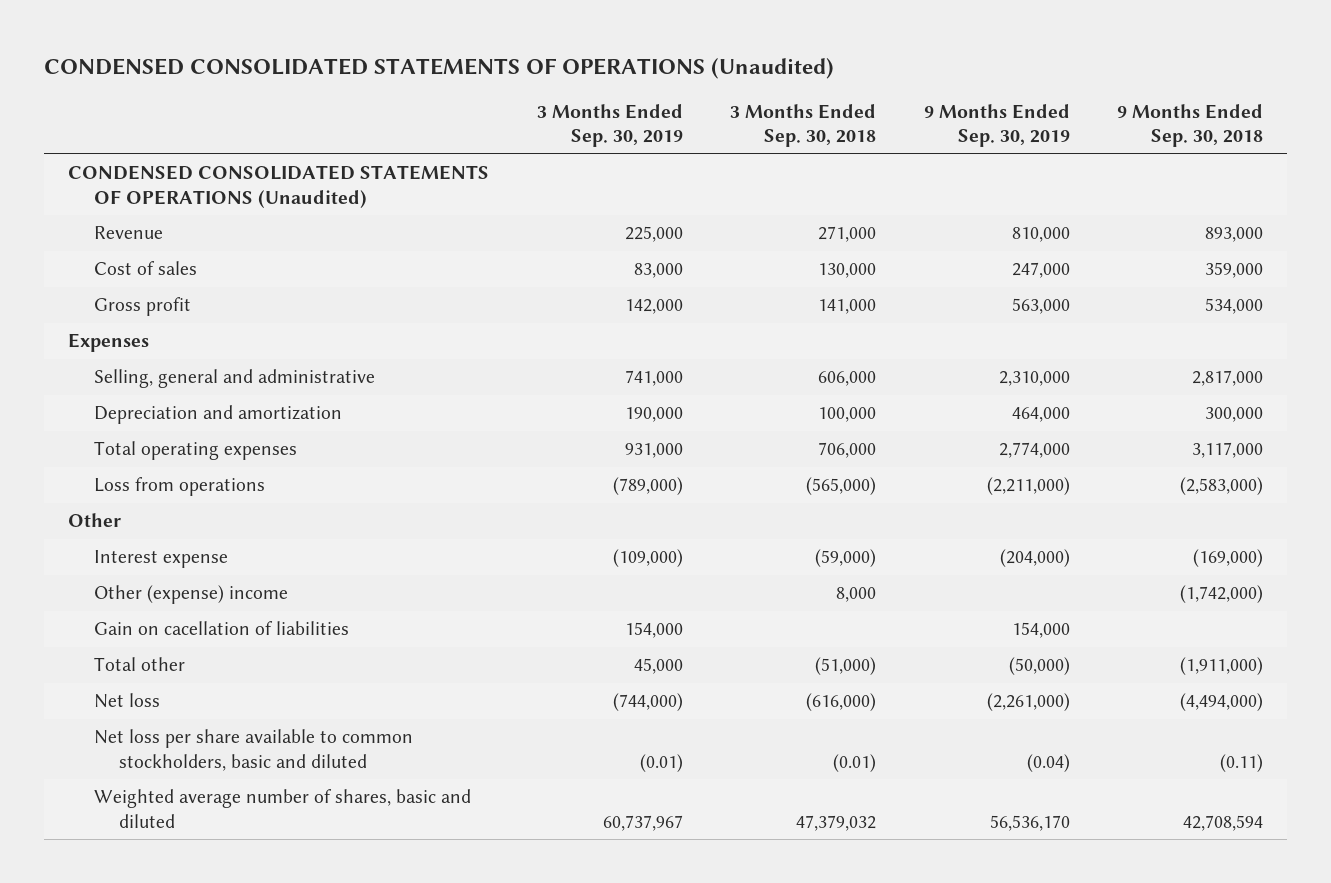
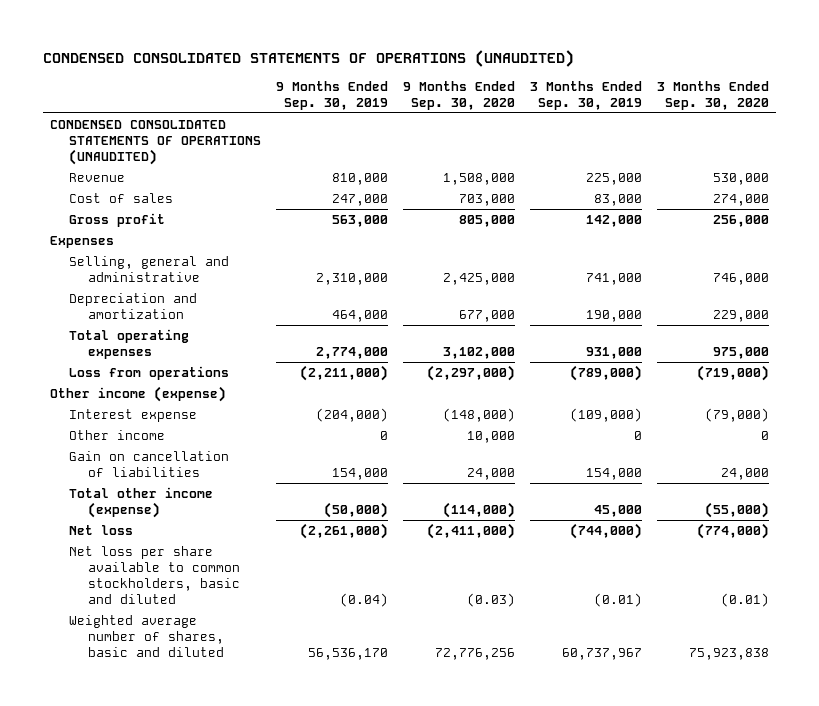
- CONDENSED CONSOLIDATED STATEMENTS OF OPERATIONS (Unaudited)
+ CONDENSED CONSOLIDATED STATEMENTS OF OPERATIONS (UNAUDITED)
- | 3 Months Ended Sep. 30, 2019 | 3 Months Ended Sep. 30, 2018 | 9 Months Ended Sep. 30, 2019 | 9 Months Ended Sep. 30, 2018
+ | 9 Months Ended Sep. 30, 2019 | 9 Months Ended Sep. 30, 2020 | 3 Months Ended Sep. 30, 2019 | 3 Months Ended Sep. 30, 2020
- CONDENSED CONSOLIDATED STATEMENTS OF OPERATIONS (Unaudited)
+ CONDENSED CONSOLIDATED STATEMENTS OF OPERATIONS (UNAUDITED)
- Other
+ Other income (expense)
- Other (expense) income | | 8,000 | | (1,742,000)
- Gain on cacellation of liabilities | 154,000 | | 154,000 |
- Total other | 45,000 | (51,000) | (50,000) | (1,911,000)
+ Other income | 0 | 10,000 | 0 | 0
+ Gain on cancellation of liabilities | 154,000 | 24,000 | 154,000 | 24,000
+ Total other income (expense) | (50,000) | (114,000) | 45,000 | (55,000)

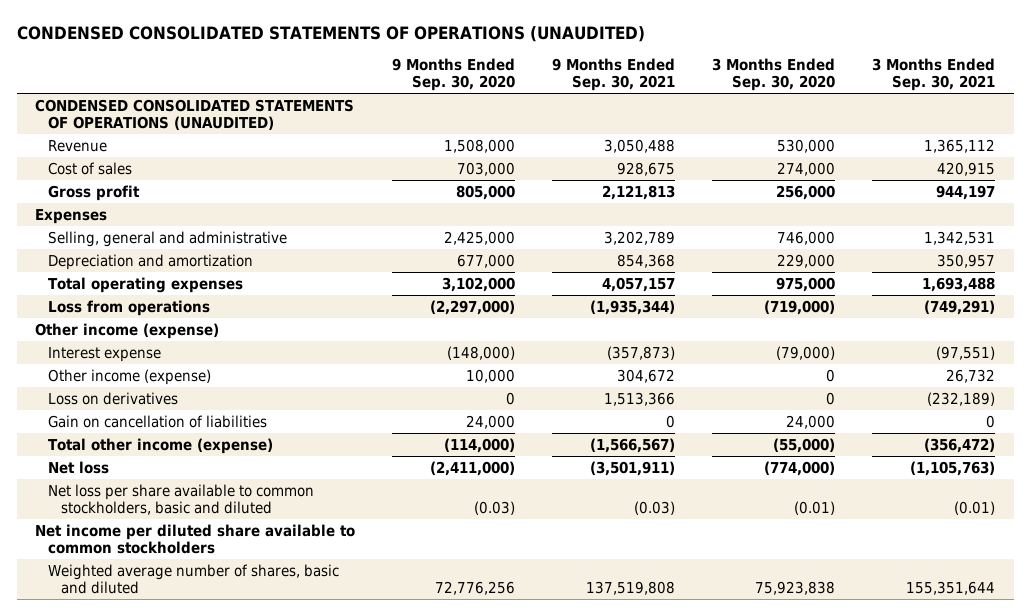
- | 9 Months Ended Sep. 30, 2019 | 9 Months Ended Sep. 30, 2020 | 3 Months Ended Sep. 30, 2019 | 3 Months Ended Sep. 30, 2020
+ | 9 Months Ended Sep. 30, 2020 | 9 Months Ended Sep. 30, 2021 | 3 Months Ended Sep. 30, 2020 | 3 Months Ended Sep. 30, 2021
- Other income | 0 | 10,000 | 0 | 0
+ Other income (expense) | 10,000 | 304,672 | 0 | 26,732
+ Loss on derivatives | 0 | 1,513,366 | 0 | (232,189)
+ Net income per diluted share available to common stockholders

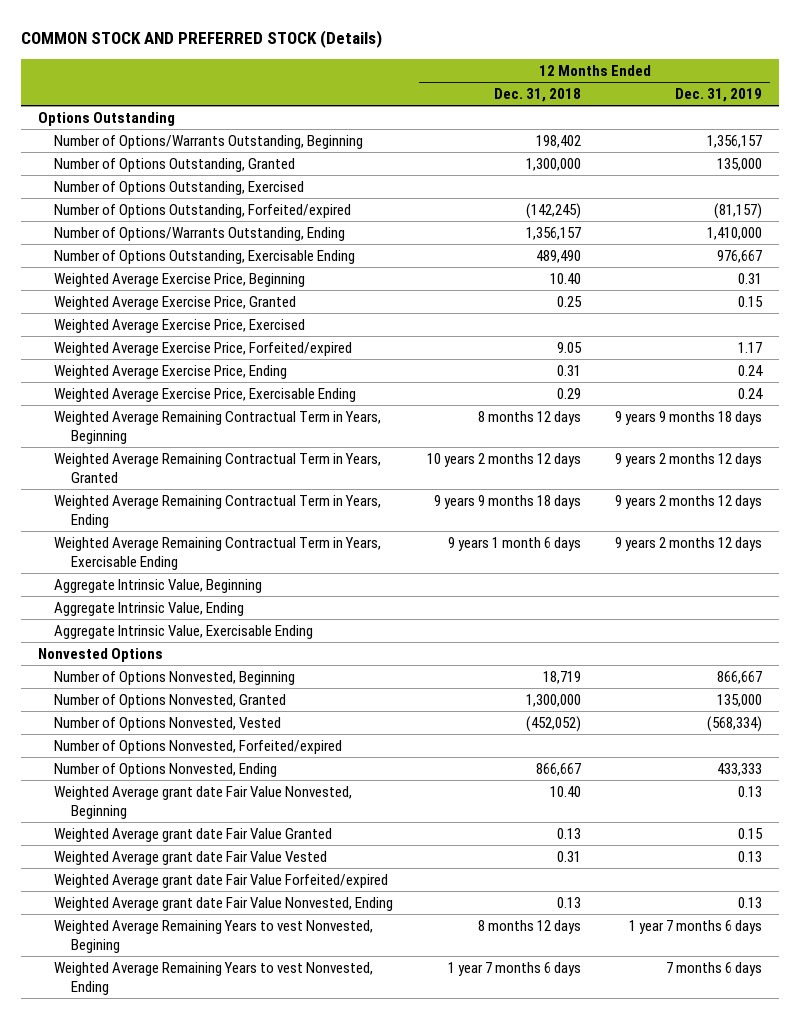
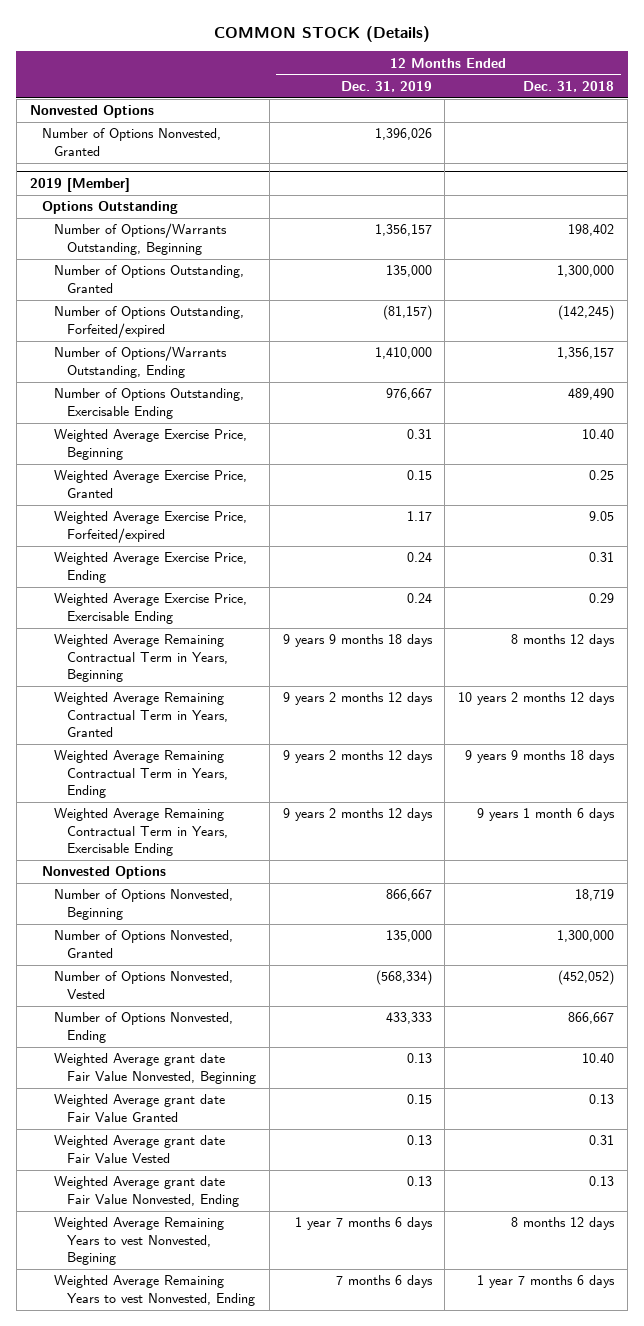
- COMMON STOCK AND PREFERRED STOCK (Details)
+ COMMON STOCK (Details)
- | 12 Months Ended Dec. 31, 2018 | 12 Months Ended Dec. 31, 2019
+ | 12 Months Ended Dec. 31, 2019 | 12 Months Ended Dec. 31, 2018
+ Nonvested Options
+ Number of Options Nonvested, Granted | 1,396,026 |
+ 2019 [Member]
- Number of Options Outstanding, Exercised
- Weighted Average Exercise Price, Exercised
- Aggregate Intrinsic Value, Beginning
- Aggregate Intrinsic Value, Ending
- Aggregate Intrinsic Value, Exercisable Ending
- Number of Options Nonvested, Forfeited/expired
- Weighted Average grant date Fair Value Forfeited/expired

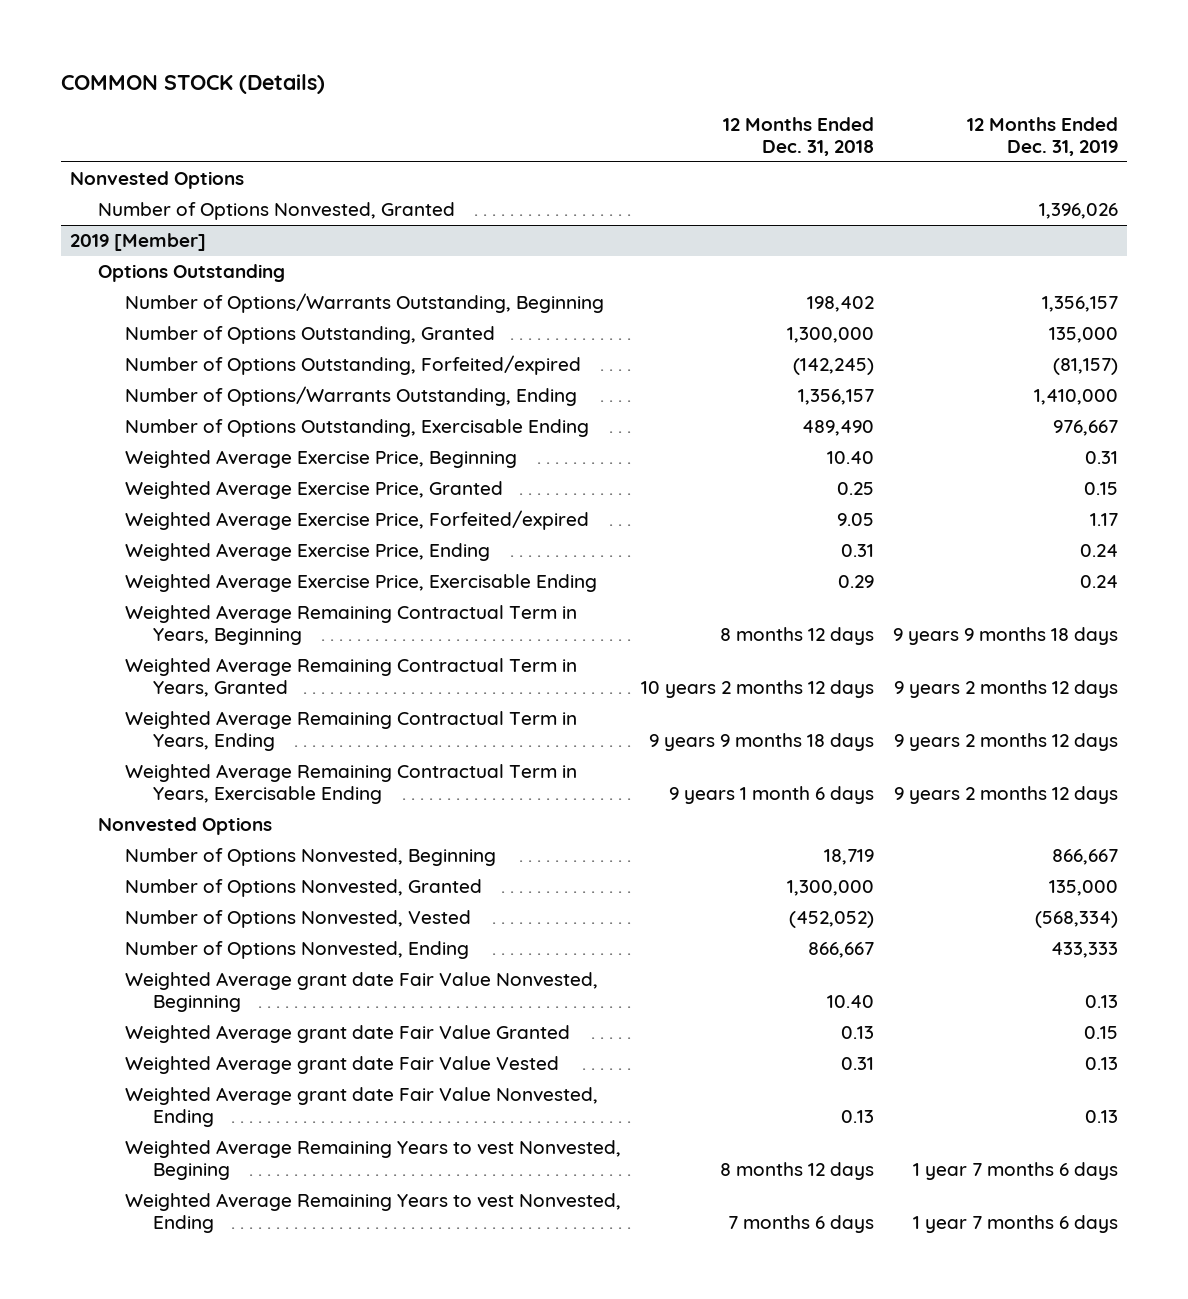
- | 12 Months Ended Dec. 31, 2019 | 12 Months Ended Dec. 31, 2018
+ | 12 Months Ended Dec. 31, 2018 | 12 Months Ended Dec. 31, 2019
@ 2019 [Member]
- Weighted Average Remaining Years to vest Nonvested, Ending | 7 months 6 days | 1 year 7 months 6 days
+ Weighted Average Remaining Years to vest Nonvested, Ending | 7 months 6 days | 1 year 7 months 6 days

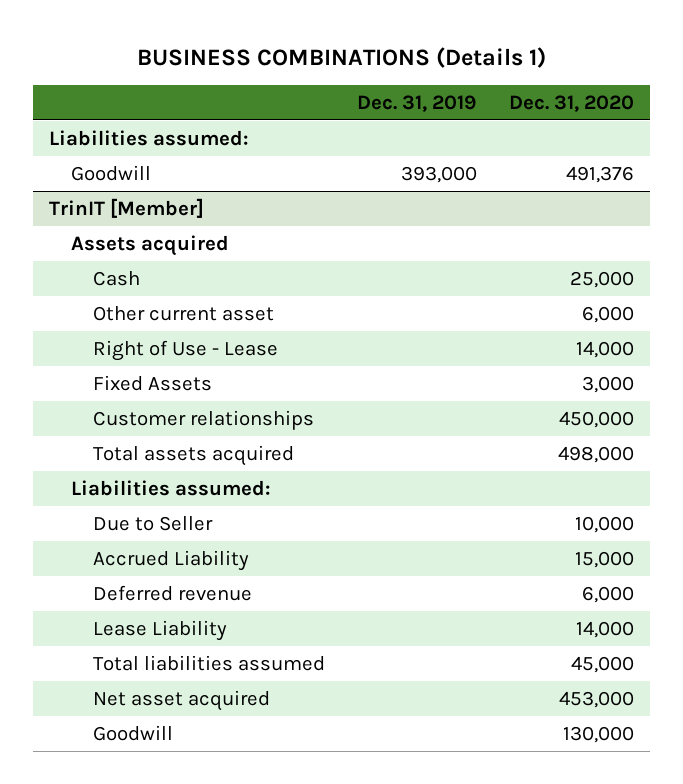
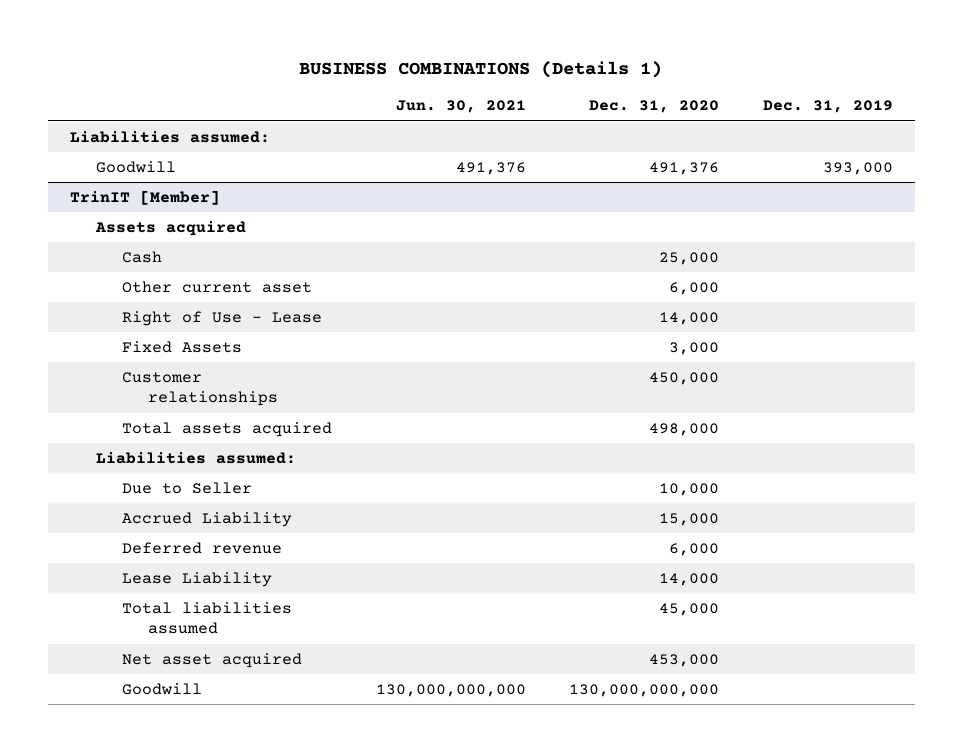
- | Dec. 31, 2019 | Dec. 31, 2020
+ | Jun. 30, 2021 | Dec. 31, 2020 | Dec. 31, 2019
@ TrinIT [Member]
- Goodwill | | 130,000
+ Goodwill | 130,000,000,000 | 130,000,000,000 |

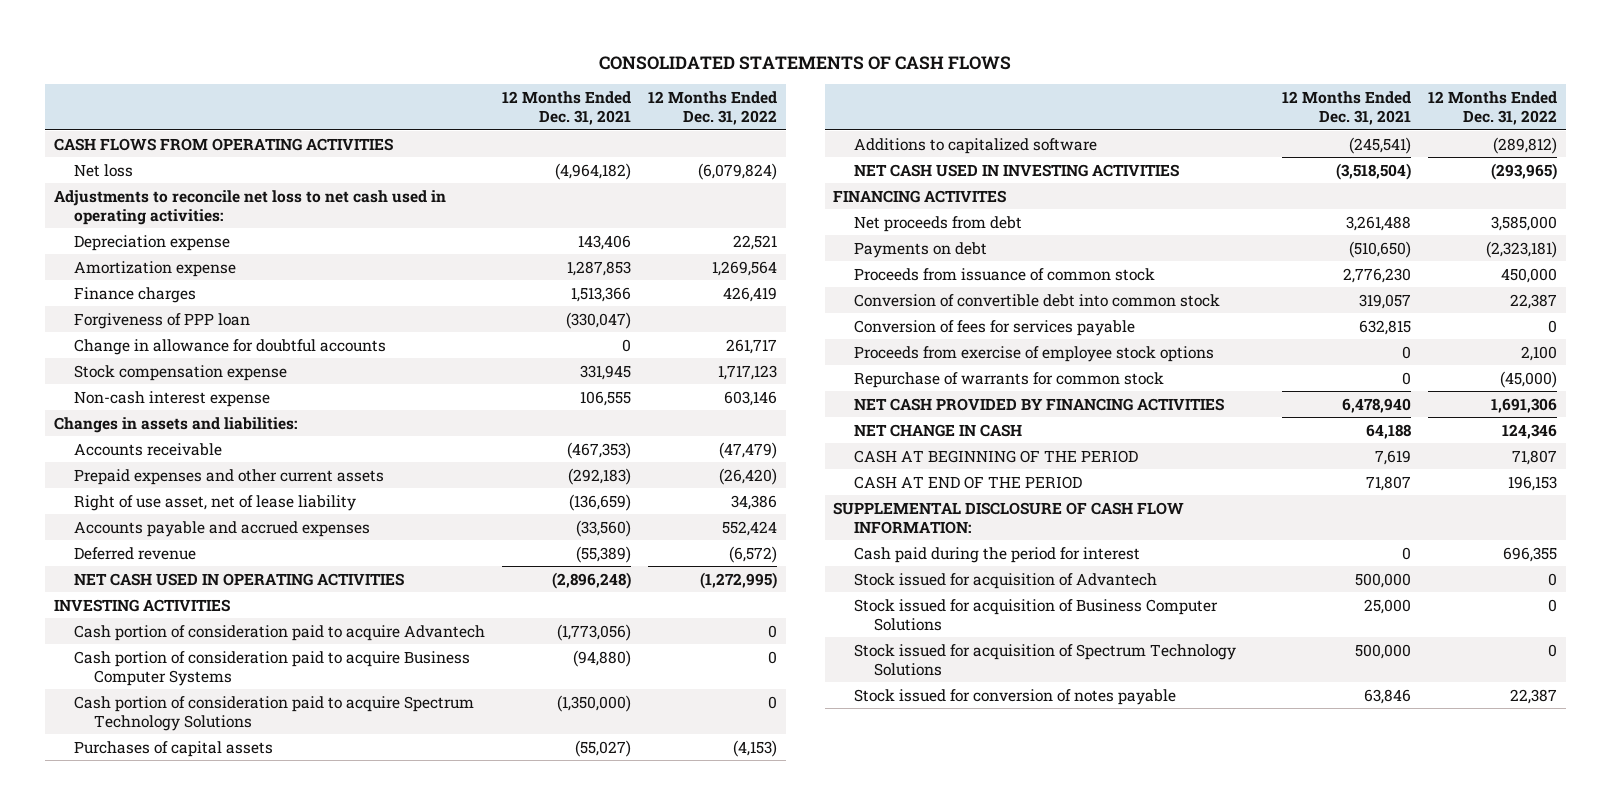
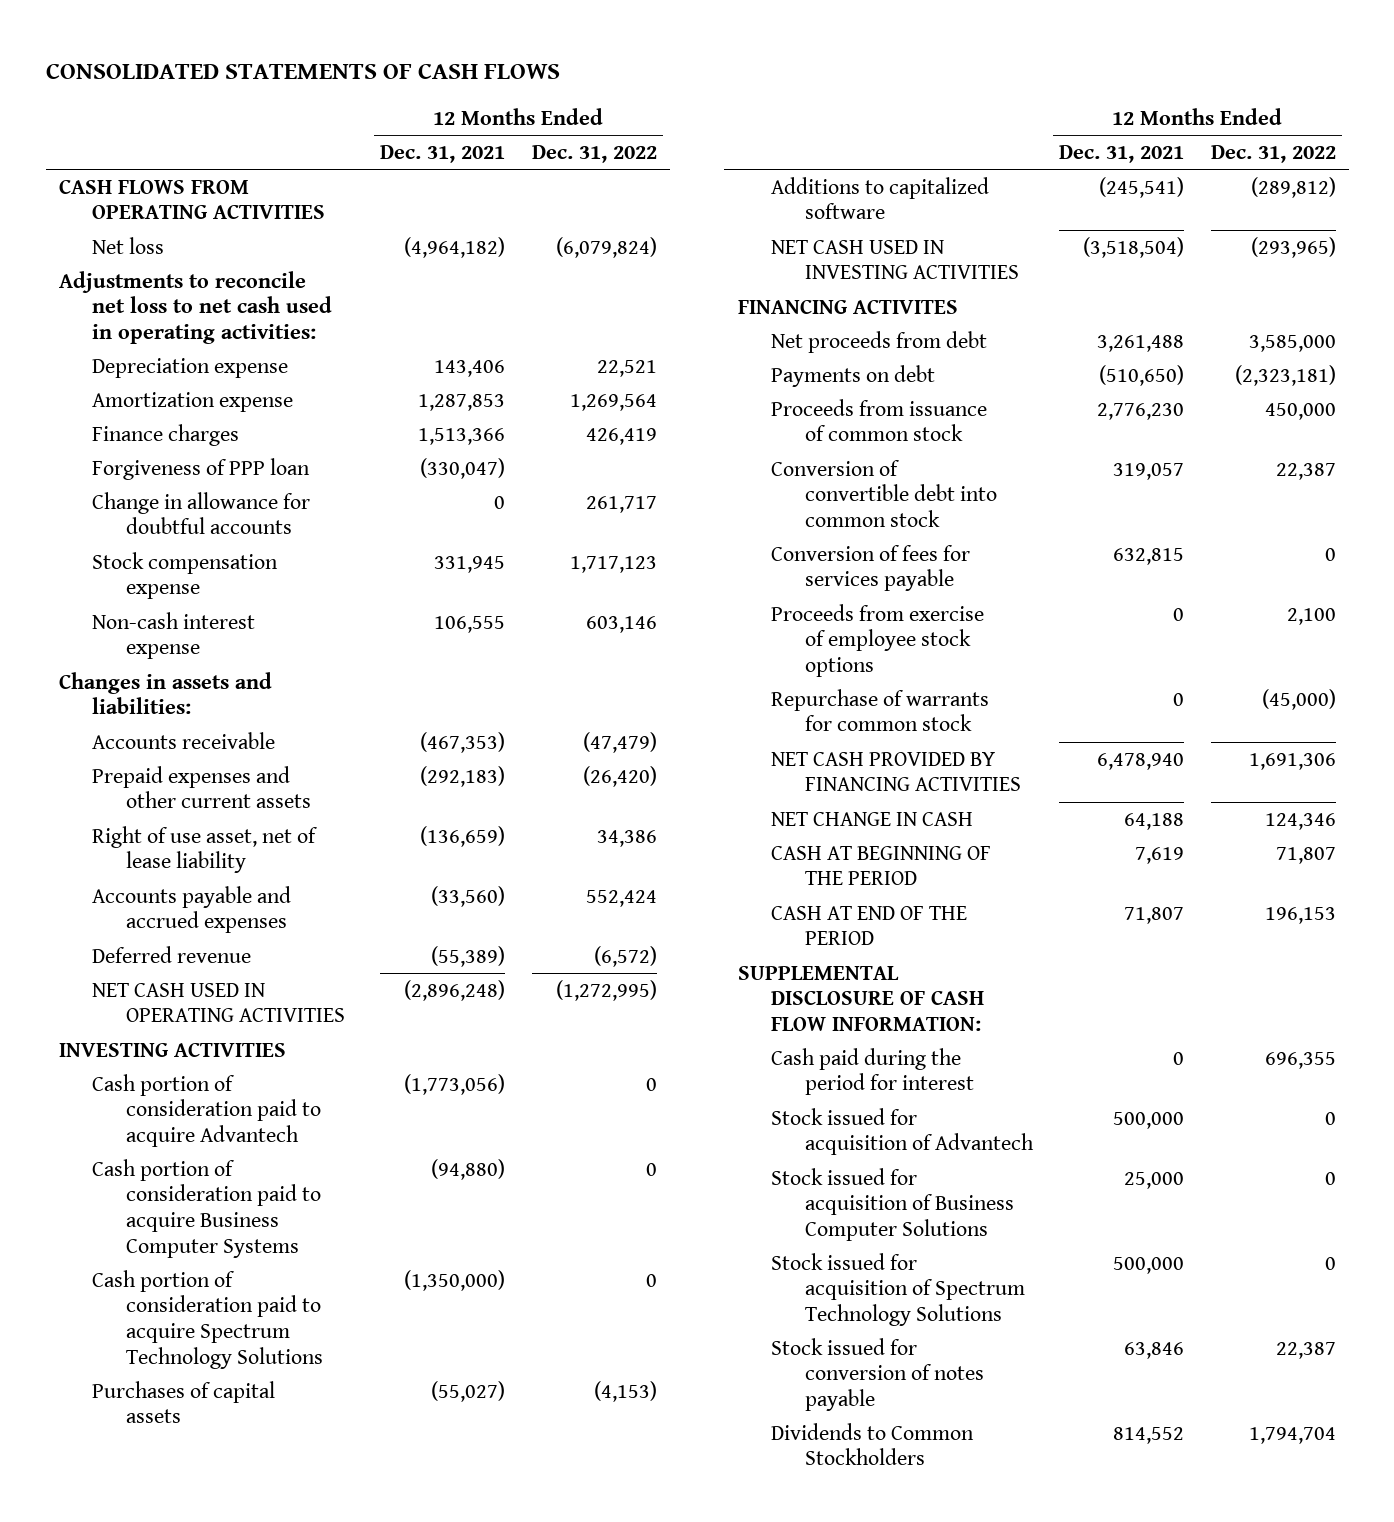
+ Dividends to Common Stockholders | 814,552 | 1,794,704

